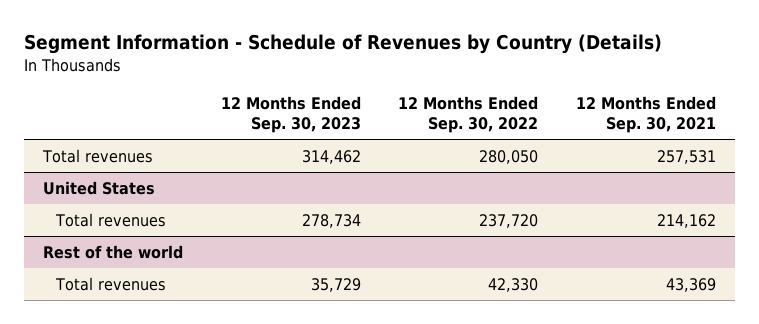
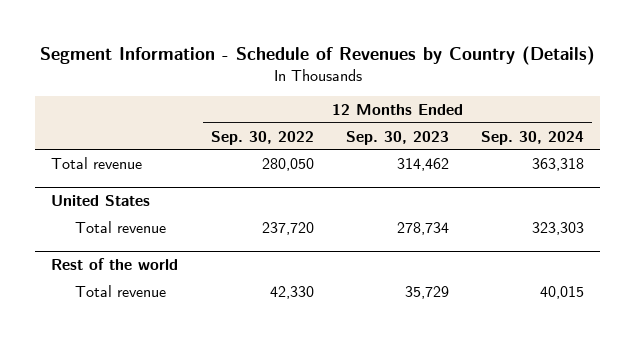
- | 12 Months Ended Sep. 30, 2023 | 12 Months Ended Sep. 30, 2022 | 12 Months Ended Sep. 30, 2021
+ | 12 Months Ended Sep. 30, 2022 | 12 Months Ended Sep. 30, 2023 | 12 Months Ended Sep. 30, 2024
- Total revenues | 314,462 | 280,050 | 257,531
+ Total revenue | 280,050 | 314,462 | 363,318
@ United States
- Total revenues | 278,734 | 237,720 | 214,162
+ Total revenue | 237,720 | 278,734 | 323,303
@ Rest of the world
- Total revenues | 35,729 | 42,330 | 43,369
+ Total revenue | 42,330 | 35,729 | 40,015

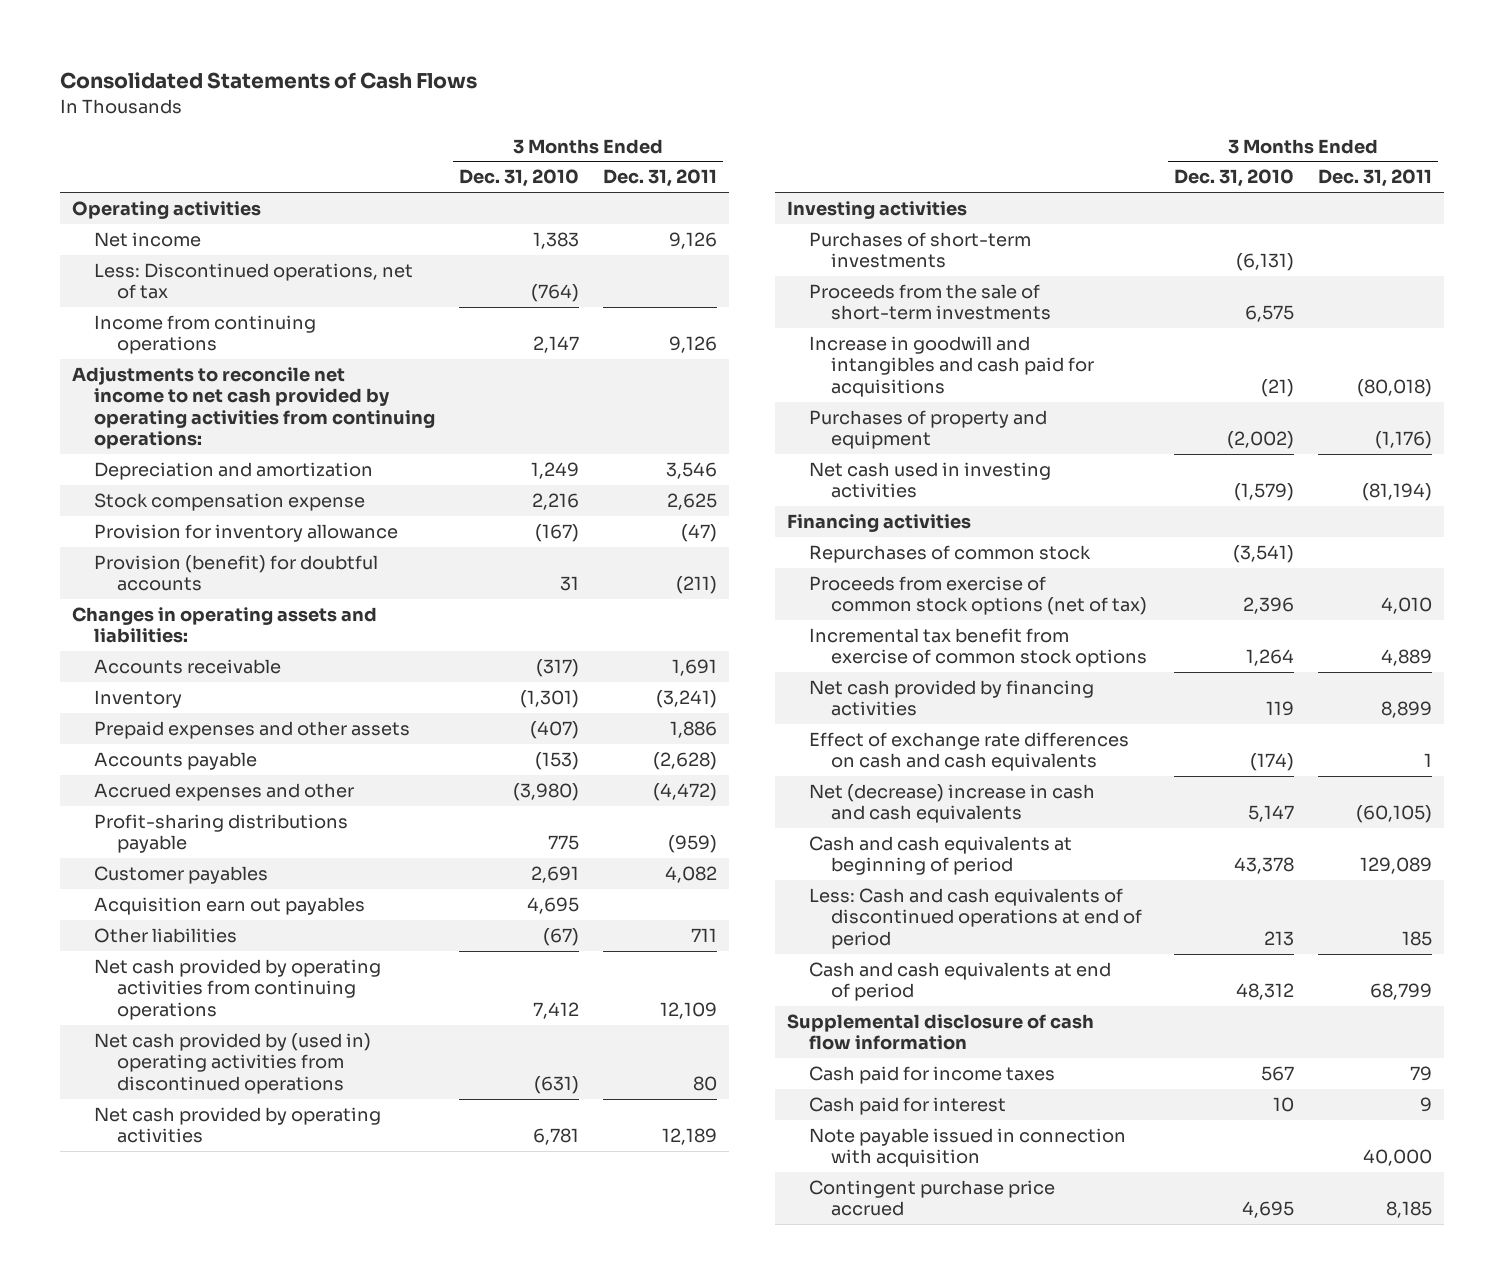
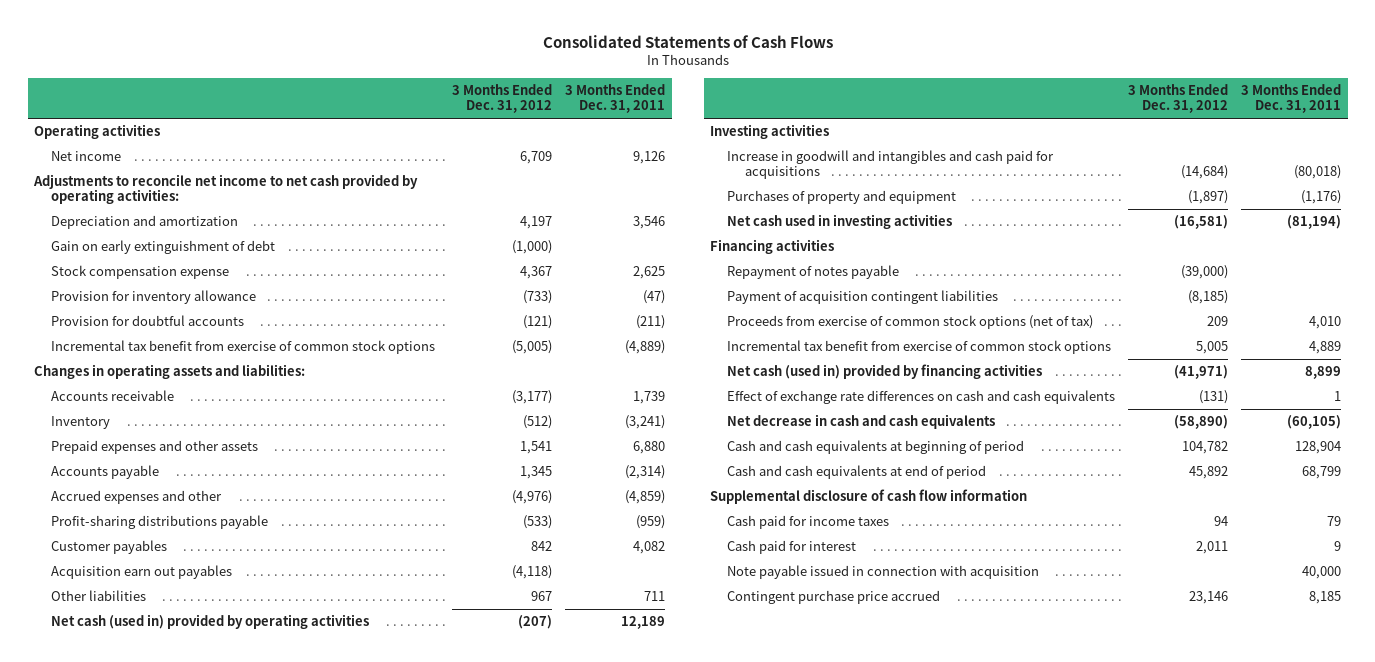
- | 3 Months Ended Dec. 31, 2010 | 3 Months Ended Dec. 31, 2011
+ | 3 Months Ended Dec. 31, 2012 | 3 Months Ended Dec. 31, 2011
- Less: Discontinued operations, net of tax | (764) |
- Income from continuing operations | 2,147 | 9,126
- Adjustments to reconcile net income to net cash provided by operating activities from continuing operations:
+ Adjustments to reconcile net income to net cash provided by operating activities:
+ Gain on early extinguishment of debt | (1,000) |
- Provision (benefit) for doubtful accounts | 31 | (211)
+ Provision for doubtful accounts | (121) | (211)
+ Incremental tax benefit from exercise of common stock options | (5,005) | (4,889)
- Accounts receivable | (317) | 1,691
+ Accounts receivable | (3,177) | 1,739
- Prepaid expenses and other assets | (407) | 1,886
- Accounts payable | (153) | (2,628)
- Accrued expenses and other | (3,980) | (4,472)
+ Prepaid expenses and other assets | 1,541 | 6,880
+ Accounts payable | 1,345 | (2,314)
+ Accrued expenses and other | (4,976) | (4,859)
- Net cash provided by operating activities from continuing operations | 7,412 | 12,109
- Net cash provided by (used in) operating activities from discontinued operations | (631) | 80
- Net cash provided by operating activities | 6,781 | 12,189
+ Net cash (used in) provided by operating activities | (207) | 12,189
- Purchases of short-term investments | (6,131) |
- Proceeds from the sale of short-term investments | 6,575 |
- Repurchases of common stock | (3,541) |
+ Repayment of notes payable | (39,000) |
+ Payment of acquisition contingent liabilities | (8,185) |
- Net cash provided by financing activities | 119 | 8,899
+ Net cash (used in) provided by financing activities | (41,971) | 8,899
- Net (decrease) increase in cash and cash equivalents | 5,147 | (60,105)
- Cash and cash equivalents at beginning of period | 43,378 | 129,089
- Less: Cash and cash equivalents of discontinued operations at end of period | 213 | 185
+ Net decrease in cash and cash equivalents | (58,890) | (60,105)
+ Cash and cash equivalents at beginning of period | 104,782 | 128,904

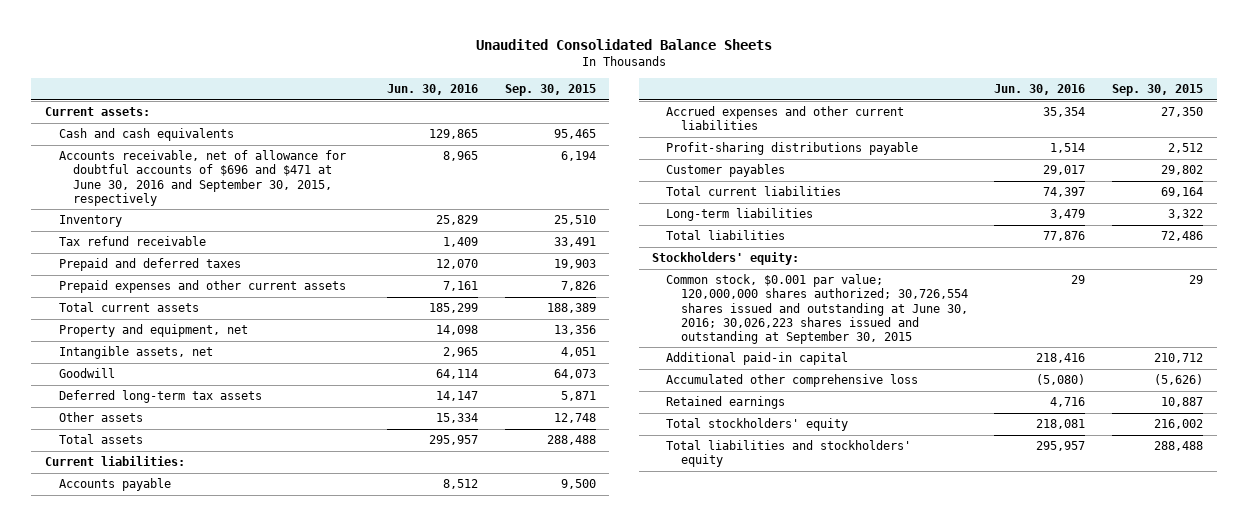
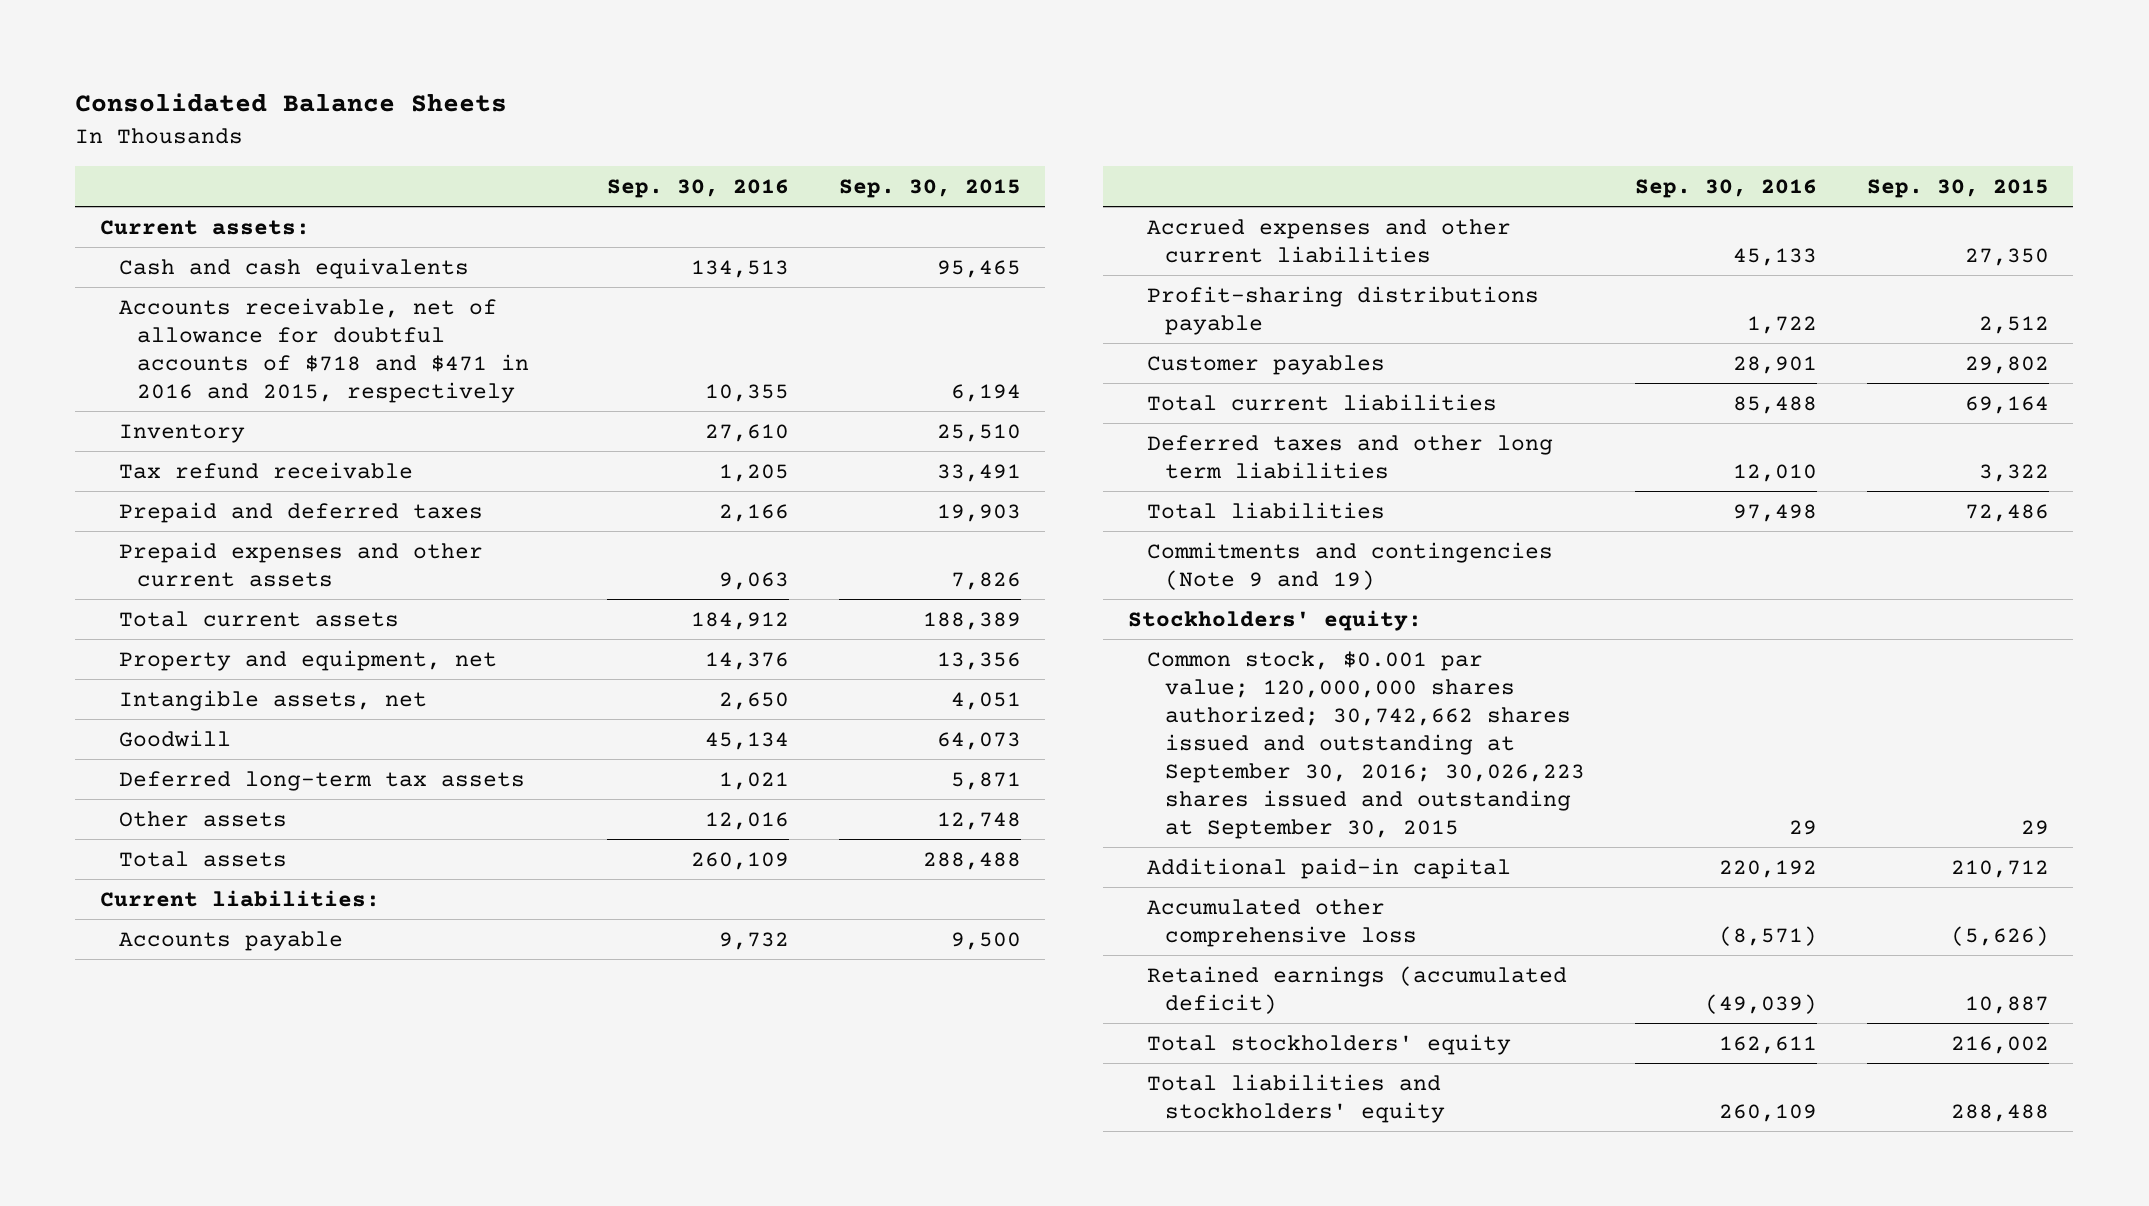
- Unaudited Consolidated Balance Sheets
+ Consolidated Balance Sheets
- | Jun. 30, 2016 | Sep. 30, 2015
+ | Sep. 30, 2016 | Sep. 30, 2015
- Accounts receivable, net of allowance for doubtful accounts of $696 and $471 at June 30, 2016 and September 30, 2015, respectively | 8,965 | 6,194
+ Accounts receivable, net of allowance for doubtful accounts of $718 and $471 in 2016 and 2015, respectively | 10,355 | 6,194
- Long-term liabilities | 3,479 | 3,322
+ Deferred taxes and other long term liabilities | 12,010 | 3,322
+ Commitments and contingencies (Note 9 and 19)
- Common stock, $0.001 par value; 120,000,000 shares authorized; 30,726,554 shares issued and outstanding at June 30, 2016; 30,026,223 shares issued and outstanding at September 30, 2015 | 29 | 29
+ Common stock, $0.001 par value; 120,000,000 shares authorized; 30,742,662 shares issued and outstanding at September 30, 2016; 30,026,223 shares issued and outstanding at September 30, 2015 | 29 | 29
- Retained earnings | 4,716 | 10,887
+ Retained earnings (accumulated deficit) | (49,039) | 10,887

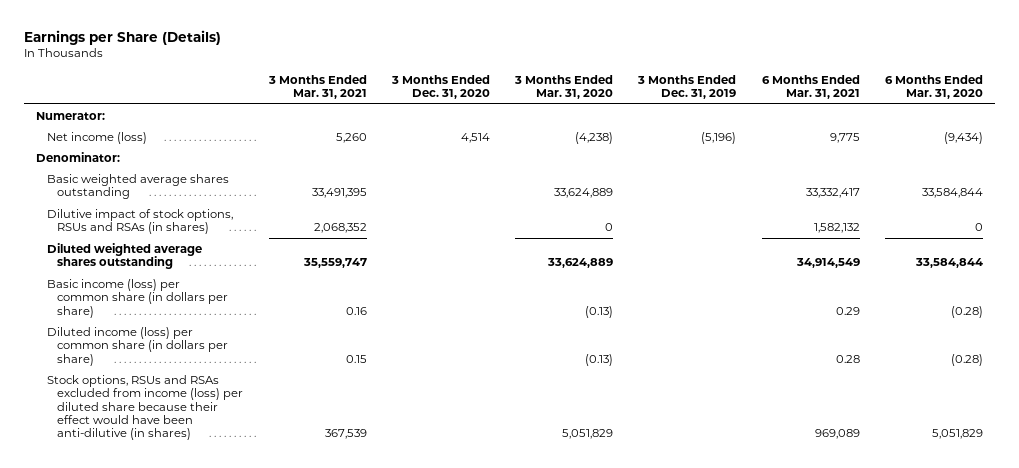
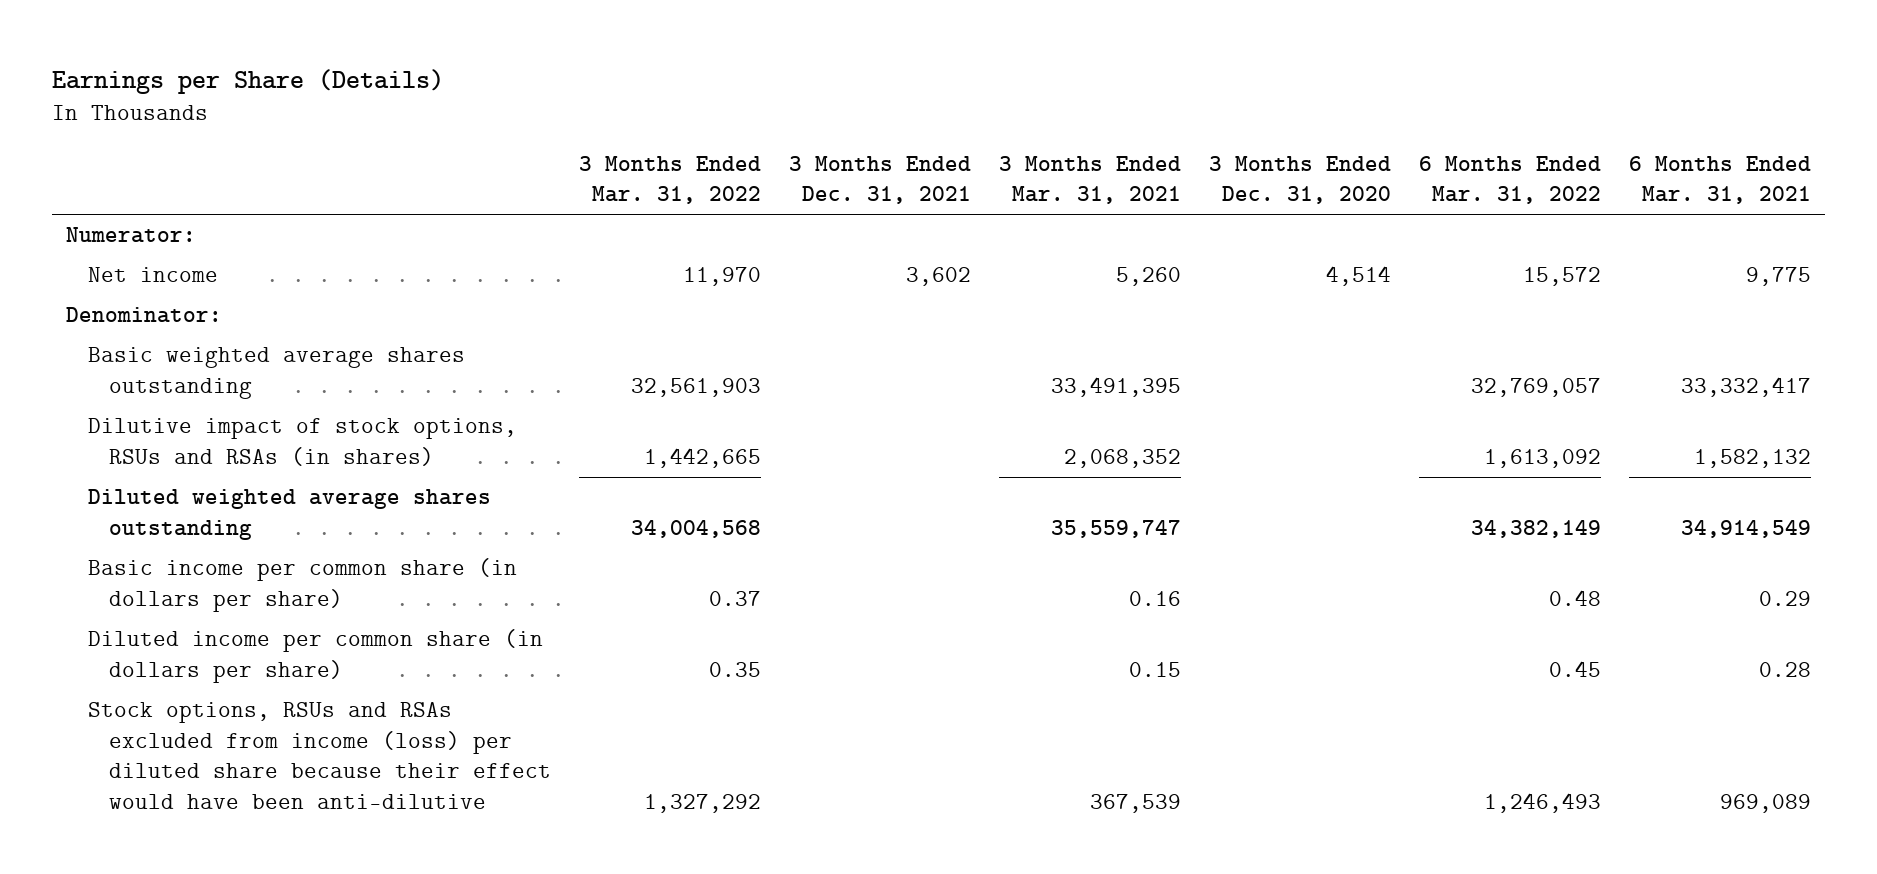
- | 3 Months Ended Mar. 31, 2021 | 3 Months Ended Dec. 31, 2020 | 3 Months Ended Mar. 31, 2020 | 3 Months Ended Dec. 31, 2019 | 6 Months Ended Mar. 31, 2021 | 6 Months Ended Mar. 31, 2020
+ | 3 Months Ended Mar. 31, 2022 | 3 Months Ended Dec. 31, 2021 | 3 Months Ended Mar. 31, 2021 | 3 Months Ended Dec. 31, 2020 | 6 Months Ended Mar. 31, 2022 | 6 Months Ended Mar. 31, 2021
- Net income (loss) | 5,260 | 4,514 | (4,238) | (5,196) | 9,775 | (9,434)
+ Net income | 11,970 | 3,602 | 5,260 | 4,514 | 15,572 | 9,775
- Basic income (loss) per common share (in dollars per share) | 0.16 | | (0.13) | | 0.29 | (0.28)
- Diluted income (loss) per common share (in dollars per share) | 0.15 | | (0.13) | | 0.28 | (0.28)
- Stock options, RSUs and RSAs excluded from income (loss) per diluted share because their effect would have been anti-dilutive (in shares) | 367,539 | | 5,051,829 | | 969,089 | 5,051,829
+ Basic income per common share (in dollars per share) | 0.37 | | 0.16 | | 0.48 | 0.29
+ Diluted income per common share (in dollars per share) | 0.35 | | 0.15 | | 0.45 | 0.28
+ Stock options, RSUs and RSAs excluded from income (loss) per diluted share because their effect would have been anti-dilutive | 1,327,292 | | 367,539 | | 1,246,493 | 969,089

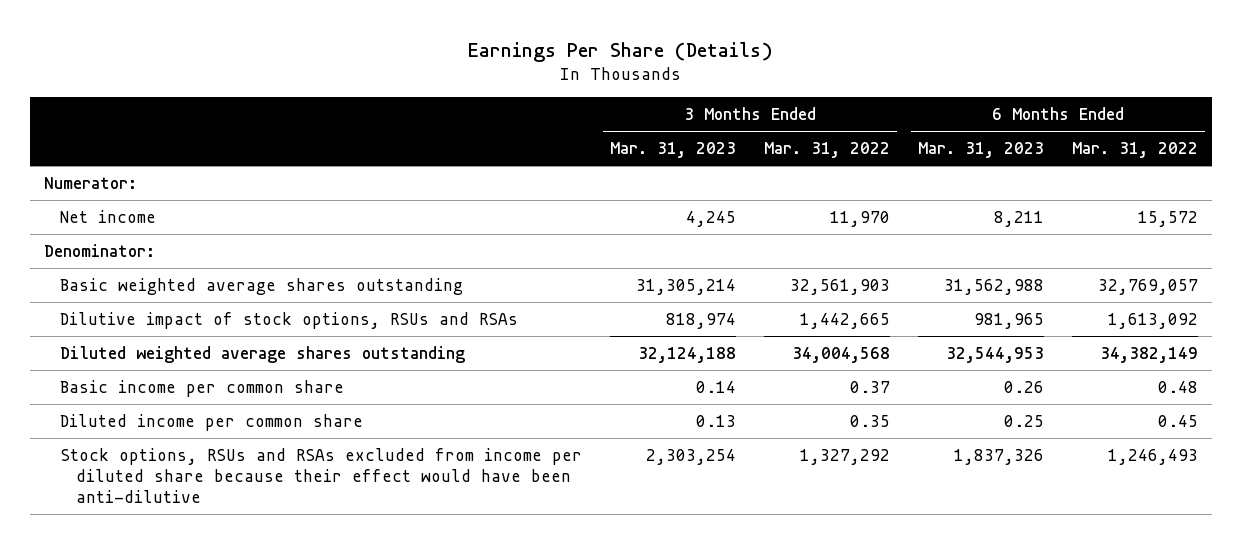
- Earnings per Share (Details)
+ Earnings Per Share (Details)
- | 3 Months Ended Mar. 31, 2022 | 3 Months Ended Dec. 31, 2021 | 3 Months Ended Mar. 31, 2021 | 3 Months Ended Dec. 31, 2020 | 6 Months Ended Mar. 31, 2022 | 6 Months Ended Mar. 31, 2021
+ | 3 Months Ended Mar. 31, 2023 | 3 Months Ended Mar. 31, 2022 | 6 Months Ended Mar. 31, 2023 | 6 Months Ended Mar. 31, 2022
- Dilutive impact of stock options, RSUs and RSAs (in shares) | 1,442,665 | | 2,068,352 | | 1,613,092 | 1,582,132
+ Dilutive impact of stock options, RSUs and RSAs | 818,974 | 1,442,665 | 981,965 | 1,613,092
- Basic income per common share (in dollars per share) | 0.37 | | 0.16 | | 0.48 | 0.29
- Diluted income per common share (in dollars per share) | 0.35 | | 0.15 | | 0.45 | 0.28
- Stock options, RSUs and RSAs excluded from income (loss) per diluted share because their effect would have been anti-dilutive | 1,327,292 | | 367,539 | | 1,246,493 | 969,089
+ Basic income per common share | 0.14 | 0.37 | 0.26 | 0.48
+ Diluted income per common share | 0.13 | 0.35 | 0.25 | 0.45
+ Stock options, RSUs and RSAs excluded from income per diluted share because their effect would have been anti-dilutive | 2,303,254 | 1,327,292 | 1,837,326 | 1,246,493

